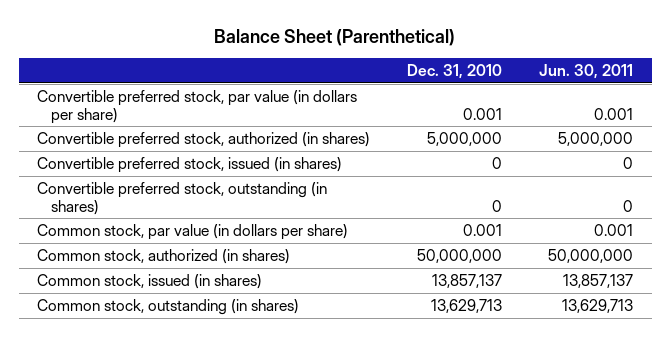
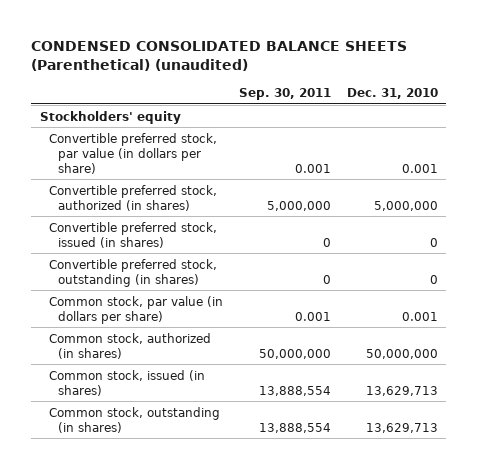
- Balance Sheet (Parenthetical)
+ CONDENSED CONSOLIDATED BALANCE SHEETS (Parenthetical) (unaudited)
- | Dec. 31, 2010 | Jun. 30, 2011
+ | Sep. 30, 2011 | Dec. 31, 2010
+ Stockholders' equity
- Common stock, issued (in shares) | 13,857,137 | 13,857,137
+ Common stock, issued (in shares) | 13,888,554 | 13,629,713

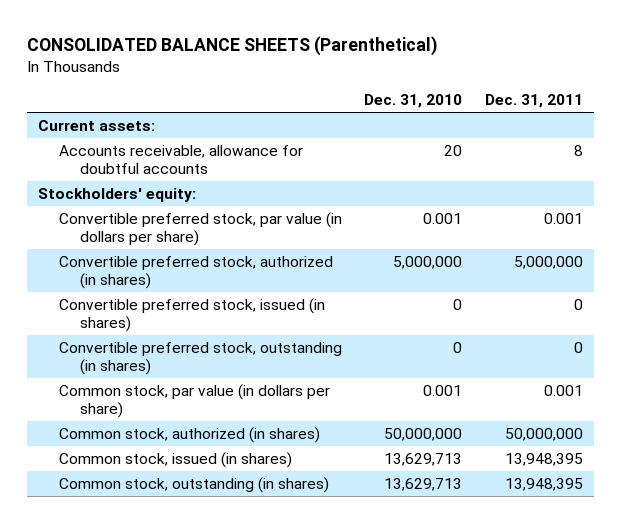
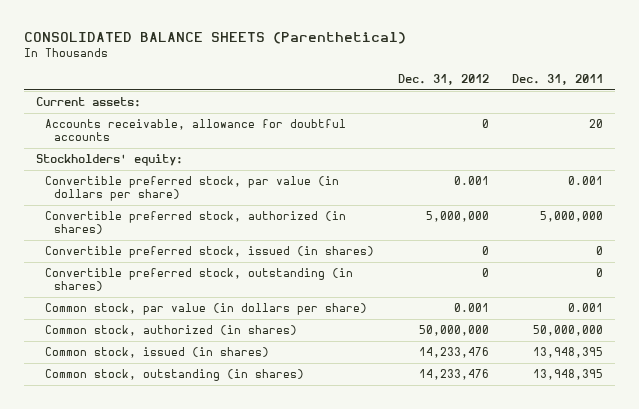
- | Dec. 31, 2010 | Dec. 31, 2011
+ | Dec. 31, 2012 | Dec. 31, 2011
- Accounts receivable, allowance for doubtful accounts | 20 | 8
+ Accounts receivable, allowance for doubtful accounts | 0 | 20

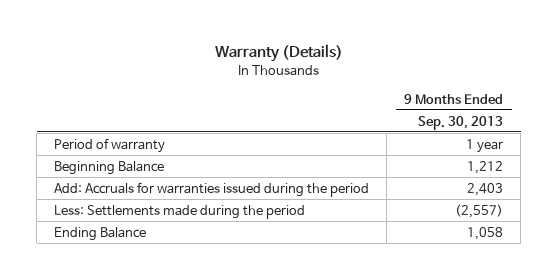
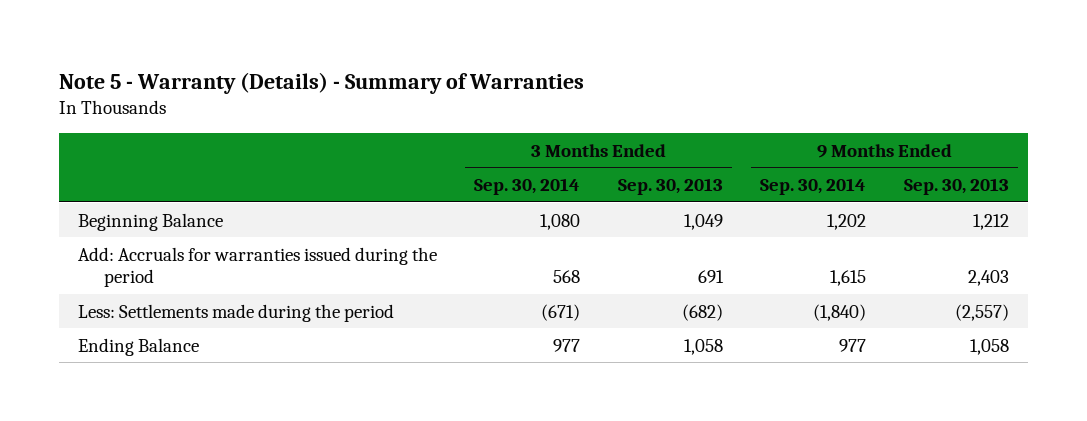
- Warranty (Details)
+ Note 5 - Warranty (Details) - Summary of Warranties
- | 9 Months Ended Sep. 30, 2013
+ | 3 Months Ended Sep. 30, 2014 | 3 Months Ended Sep. 30, 2013 | 9 Months Ended Sep. 30, 2014 | 9 Months Ended Sep. 30, 2013
- Period of warranty | 1 year

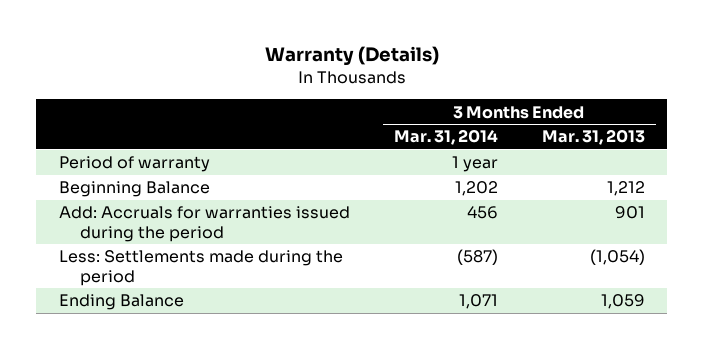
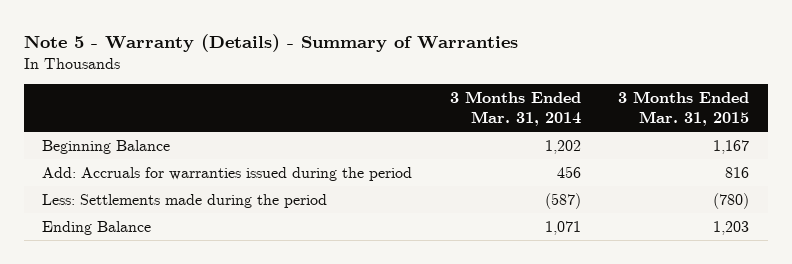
- Warranty (Details)
+ Note 5 - Warranty (Details) - Summary of Warranties
- | 3 Months Ended Mar. 31, 2014 | 3 Months Ended Mar. 31, 2013
+ | 3 Months Ended Mar. 31, 2014 | 3 Months Ended Mar. 31, 2015
- Period of warranty | 1 year |

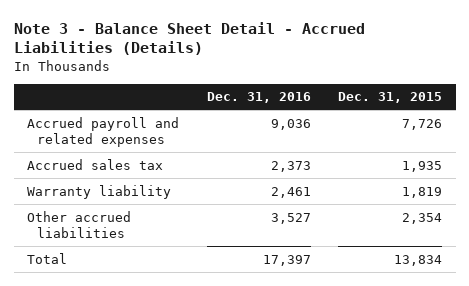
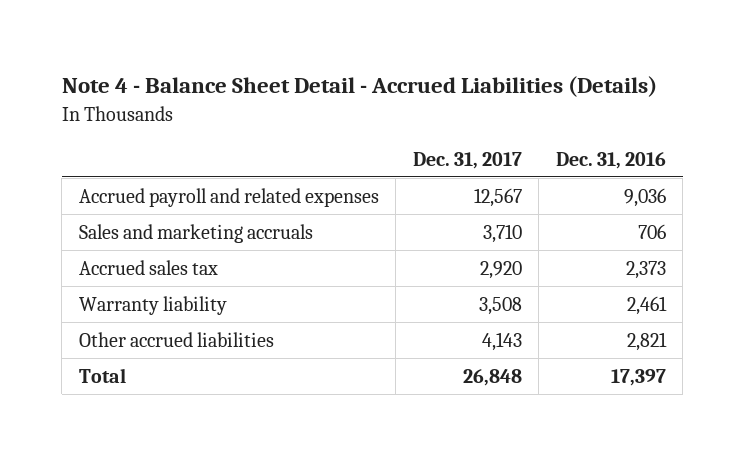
- Note 3 - Balance Sheet Detail - Accrued Liabilities (Details)
+ Note 4 - Balance Sheet Detail - Accrued Liabilities (Details)
- | Dec. 31, 2016 | Dec. 31, 2015
+ | Dec. 31, 2017 | Dec. 31, 2016
+ Sales and marketing accruals | 3,710 | 706
- Other accrued liabilities | 3,527 | 2,354
+ Other accrued liabilities | 4,143 | 2,821

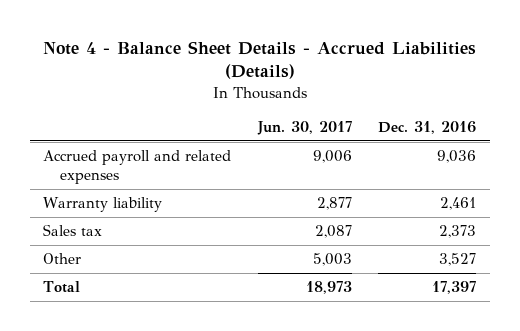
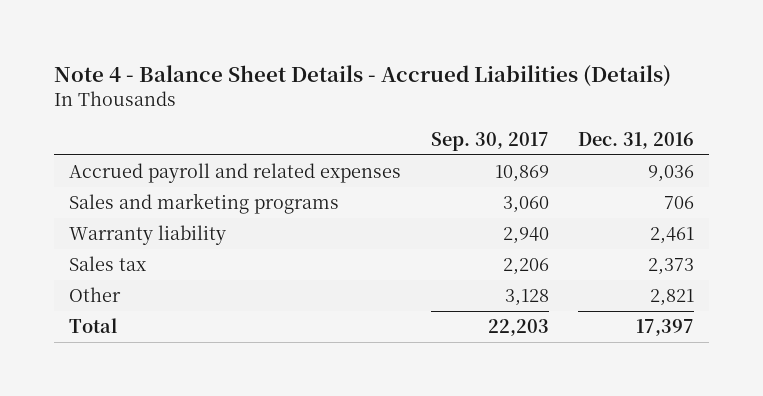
- | Jun. 30, 2017 | Dec. 31, 2016
+ | Sep. 30, 2017 | Dec. 31, 2016
+ Sales and marketing programs | 3,060 | 706
- Other | 5,003 | 3,527
+ Other | 3,128 | 2,821

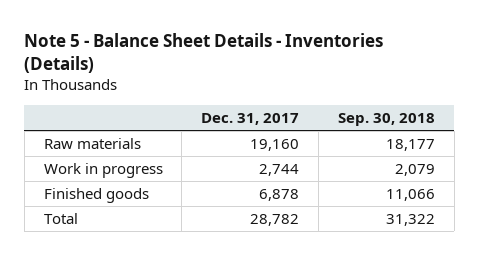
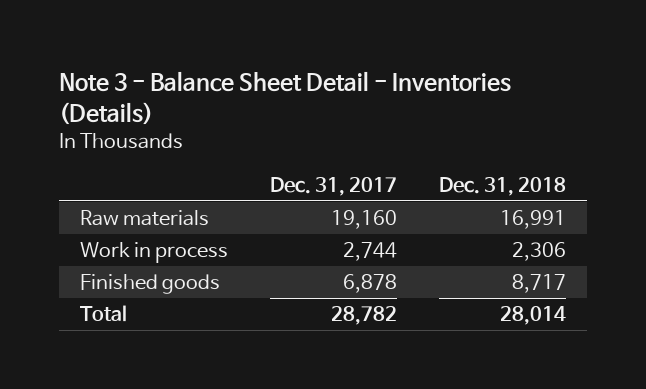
- Note 5 - Balance Sheet Details - Inventories (Details)
+ Note 3 - Balance Sheet Detail - Inventories (Details)
- | Dec. 31, 2017 | Sep. 30, 2018
+ | Dec. 31, 2017 | Dec. 31, 2018
- Work in progress | 2,744 | 2,079
+ Work in process | 2,744 | 2,306

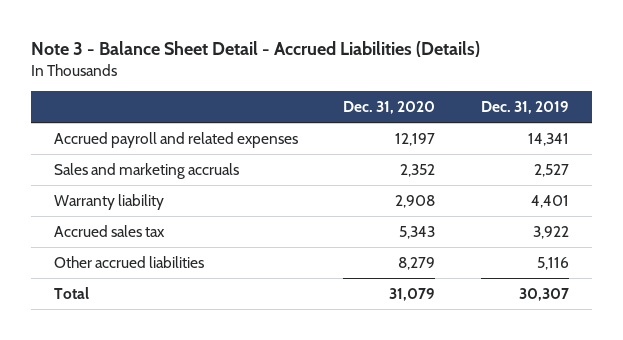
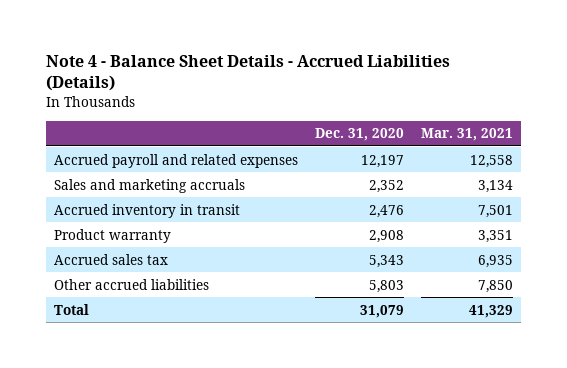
- Note 3 - Balance Sheet Detail - Accrued Liabilities (Details)
+ Note 4 - Balance Sheet Details - Accrued Liabilities (Details)
- | Dec. 31, 2020 | Dec. 31, 2019
+ | Dec. 31, 2020 | Mar. 31, 2021
- Warranty liability | 2,908 | 4,401
+ Accrued inventory in transit | 2,476 | 7,501
+ Product warranty | 2,908 | 3,351
- Other accrued liabilities | 8,279 | 5,116
+ Other accrued liabilities | 5,803 | 7,850

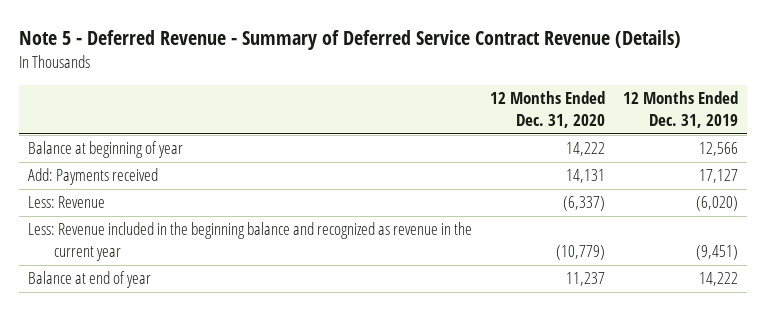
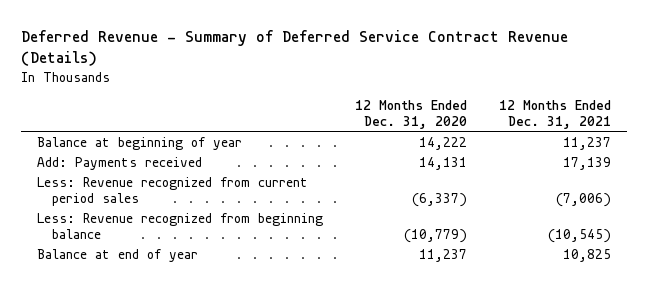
- Note 5 - Deferred Revenue - Summary of Deferred Service Contract Revenue (Details)
+ Deferred Revenue - Summary of Deferred Service Contract Revenue (Details)
- | 12 Months Ended Dec. 31, 2020 | 12 Months Ended Dec. 31, 2019
+ | 12 Months Ended Dec. 31, 2020 | 12 Months Ended Dec. 31, 2021
- Less: Revenue | (6,337) | (6,020)
- Less: Revenue included in the beginning balance and recognized as revenue in the current year | (10,779) | (9,451)
+ Less: Revenue recognized from current period sales | (6,337) | (7,006)
+ Less: Revenue recognized from beginning balance | (10,779) | (10,545)

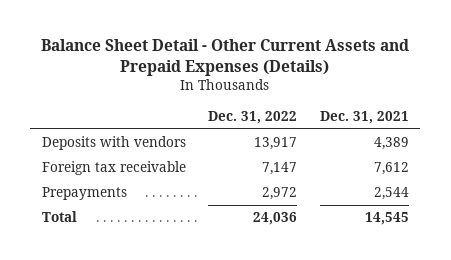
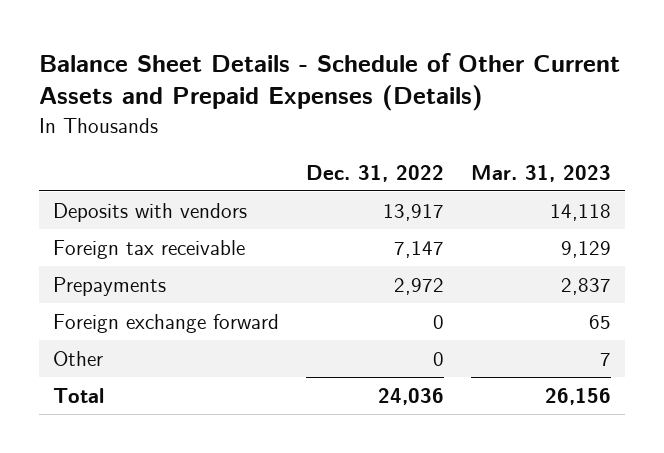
- Balance Sheet Detail - Other Current Assets and Prepaid Expenses (Details)
+ Balance Sheet Details - Schedule of Other Current Assets and Prepaid Expenses (Details)
- | Dec. 31, 2022 | Dec. 31, 2021
+ | Dec. 31, 2022 | Mar. 31, 2023
+ Foreign exchange forward | 0 | 65
+ Other | 0 | 7

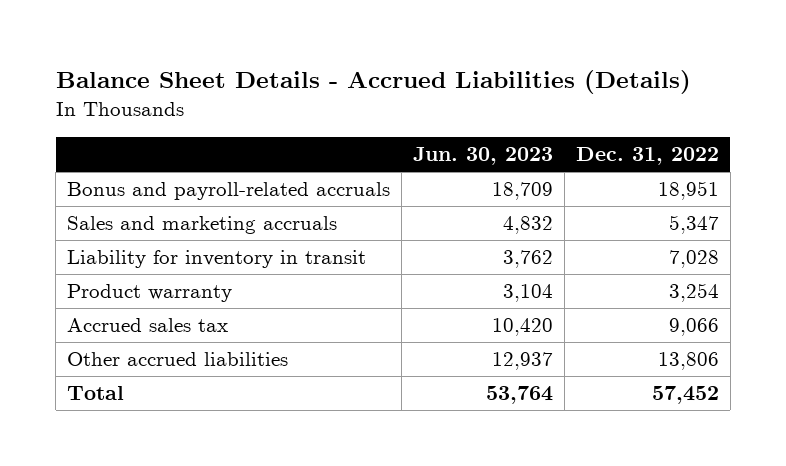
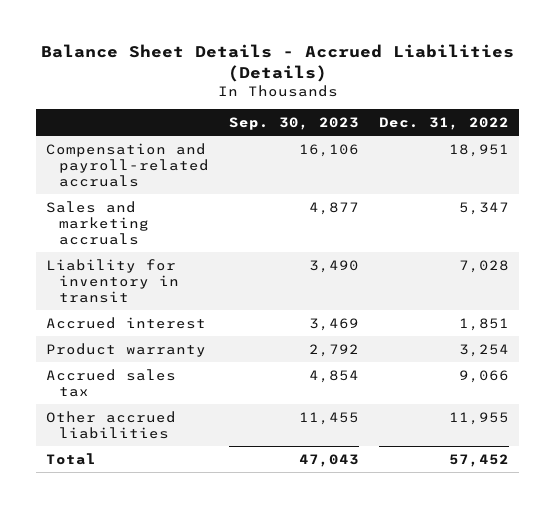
- | Jun. 30, 2023 | Dec. 31, 2022
+ | Sep. 30, 2023 | Dec. 31, 2022
- Bonus and payroll-related accruals | 18,709 | 18,951
+ Compensation and payroll-related accruals | 16,106 | 18,951
+ Accrued interest | 3,469 | 1,851
- Other accrued liabilities | 12,937 | 13,806
+ Other accrued liabilities | 11,455 | 11,955

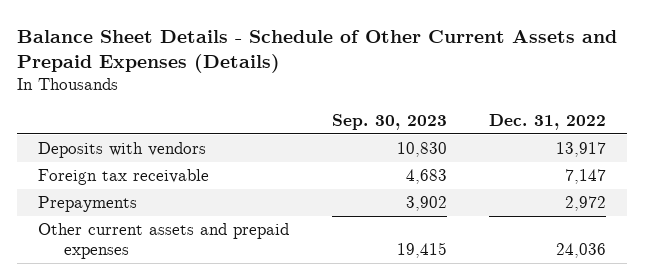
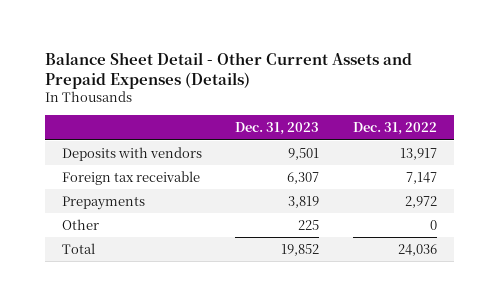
- Balance Sheet Details - Schedule of Other Current Assets and Prepaid Expenses (Details)
+ Balance Sheet Detail - Other Current Assets and Prepaid Expenses (Details)
- | Sep. 30, 2023 | Dec. 31, 2022
+ | Dec. 31, 2023 | Dec. 31, 2022
- Other current assets and prepaid expenses | 19,415 | 24,036
+ Other | 225 | 0
+ Total | 19,852 | 24,036

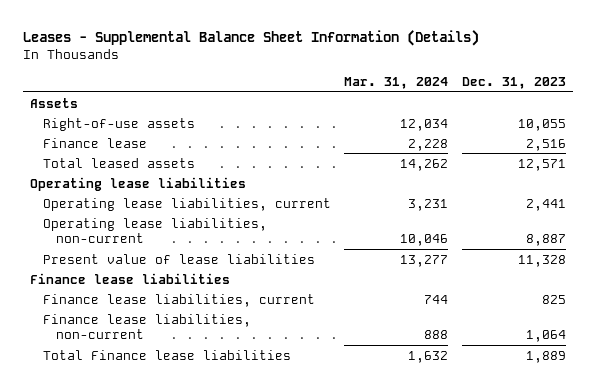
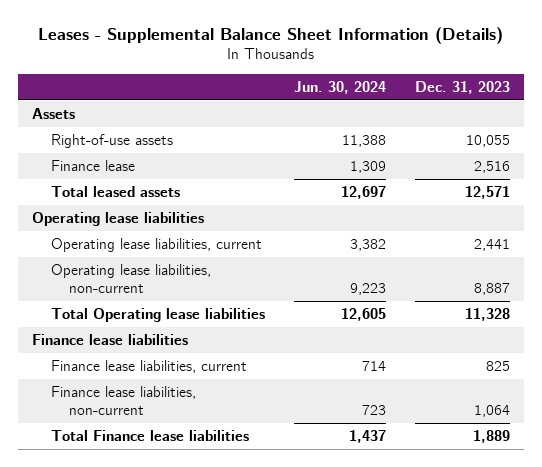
- | Mar. 31, 2024 | Dec. 31, 2023
+ | Jun. 30, 2024 | Dec. 31, 2023
- Present value of lease liabilities | 13,277 | 11,328
+ Total Operating lease liabilities | 12,605 | 11,328

